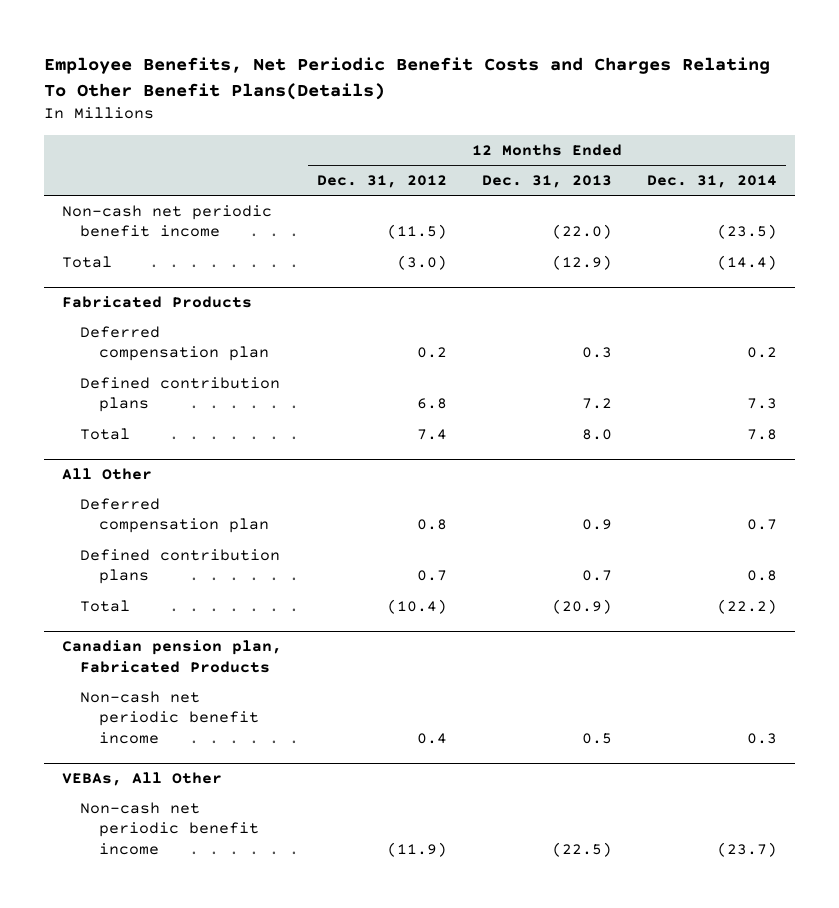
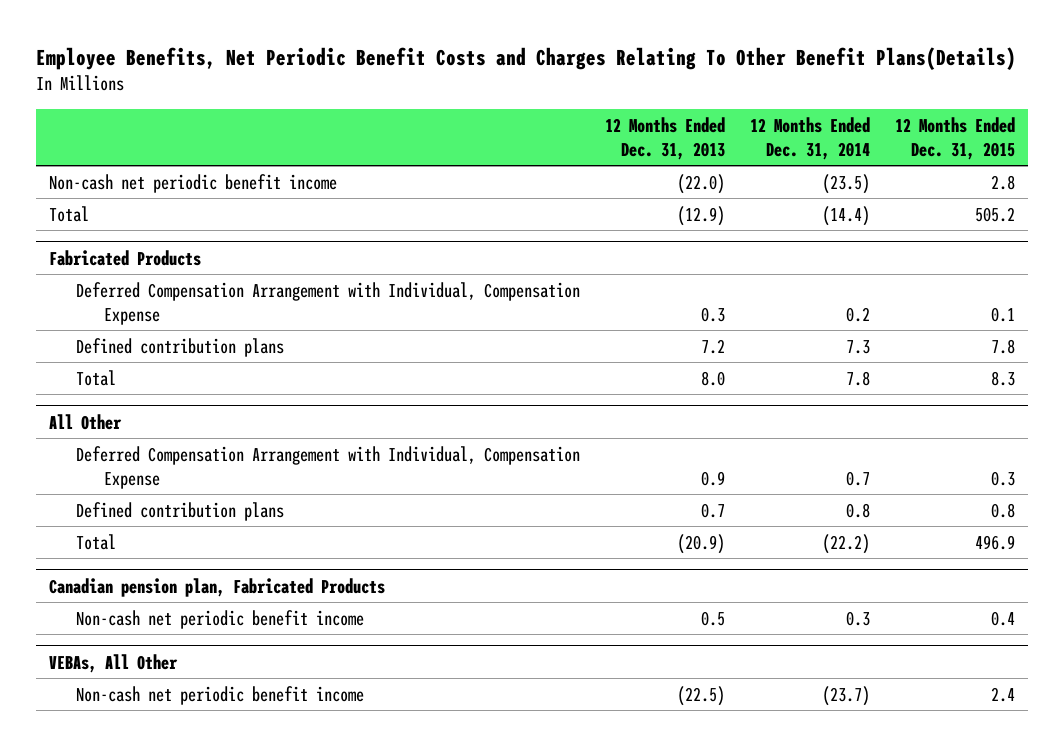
- | 12 Months Ended Dec. 31, 2012 | 12 Months Ended Dec. 31, 2013 | 12 Months Ended Dec. 31, 2014
+ | 12 Months Ended Dec. 31, 2013 | 12 Months Ended Dec. 31, 2014 | 12 Months Ended Dec. 31, 2015
@ Fabricated Products
- Deferred compensation plan | 0.2 | 0.3 | 0.2
+ Deferred Compensation Arrangement with Individual, Compensation Expense | 0.3 | 0.2 | 0.1
@ All Other
- Deferred compensation plan | 0.8 | 0.9 | 0.7
+ Deferred Compensation Arrangement with Individual, Compensation Expense | 0.9 | 0.7 | 0.3

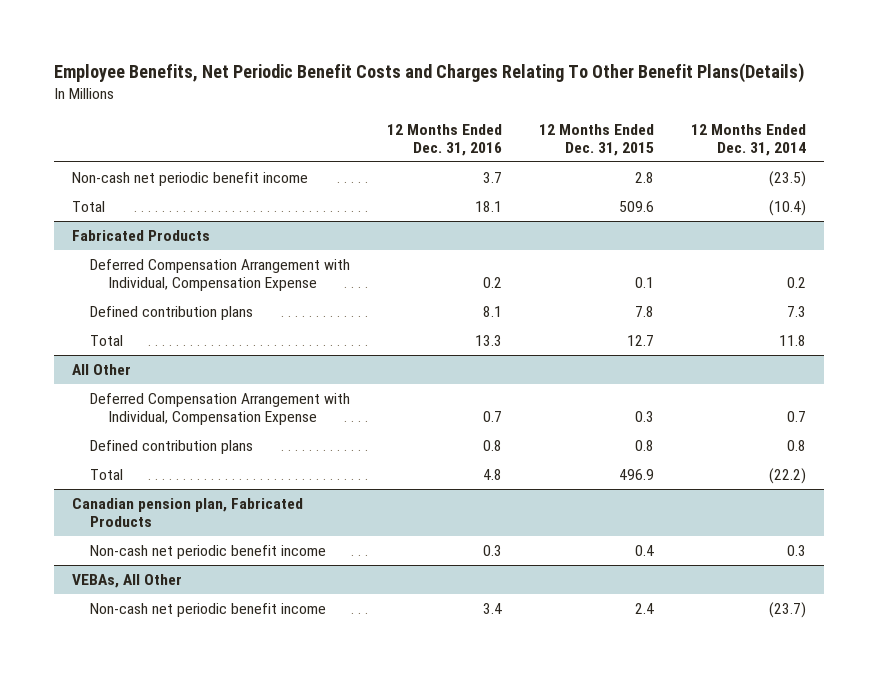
- | 12 Months Ended Dec. 31, 2013 | 12 Months Ended Dec. 31, 2014 | 12 Months Ended Dec. 31, 2015
+ | 12 Months Ended Dec. 31, 2016 | 12 Months Ended Dec. 31, 2015 | 12 Months Ended Dec. 31, 2014
- Total | (12.9) | (14.4) | 505.2
+ Total | 18.1 | 509.6 | (10.4)
@ Fabricated Products
- Total | 8.0 | 7.8 | 8.3
+ Total | 13.3 | 12.7 | 11.8

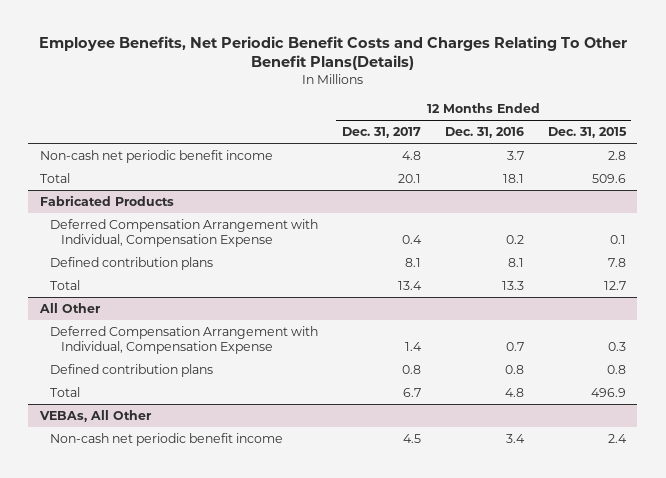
- | 12 Months Ended Dec. 31, 2016 | 12 Months Ended Dec. 31, 2015 | 12 Months Ended Dec. 31, 2014
+ | 12 Months Ended Dec. 31, 2017 | 12 Months Ended Dec. 31, 2016 | 12 Months Ended Dec. 31, 2015
- Canadian pension plan, Fabricated Products
- Non-cash net periodic benefit income | 0.3 | 0.4 | 0.3

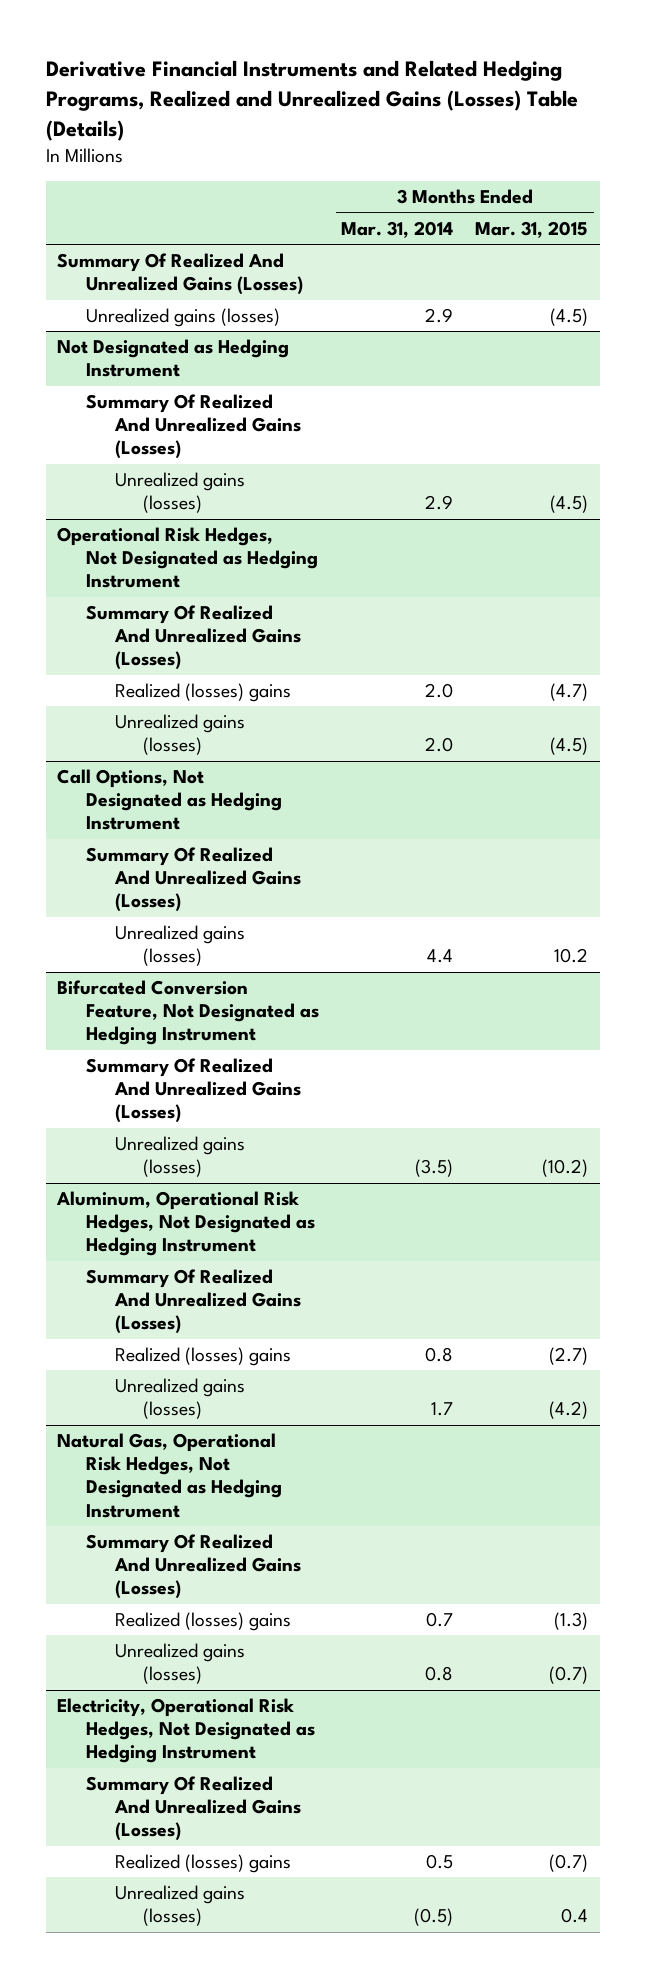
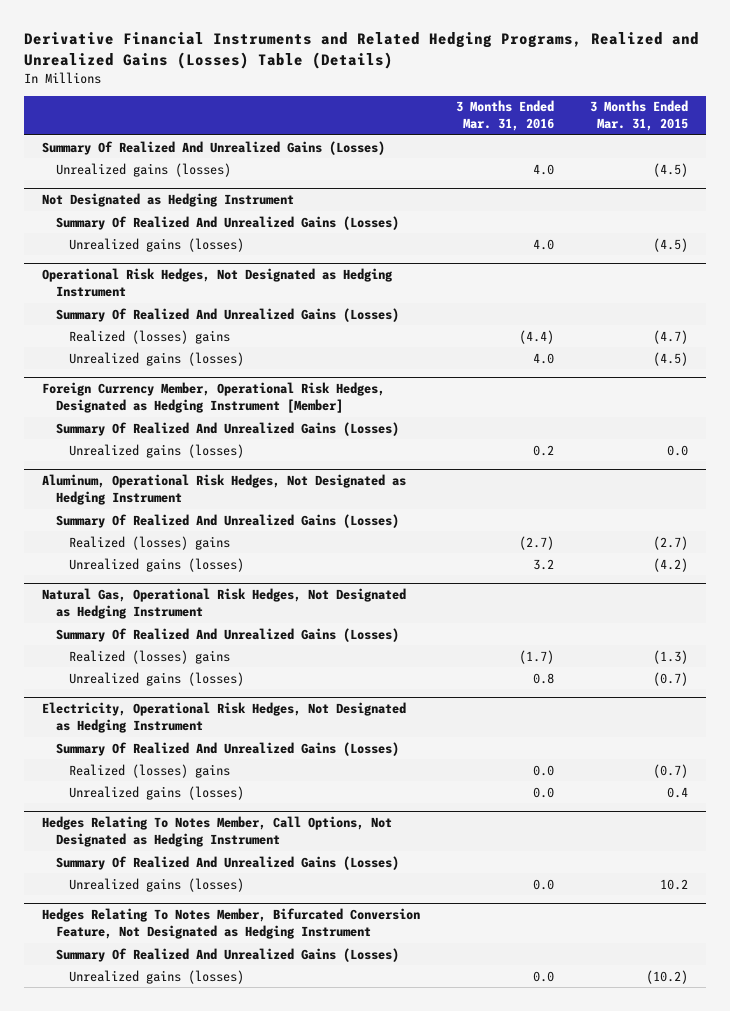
- | 3 Months Ended Mar. 31, 2014 | 3 Months Ended Mar. 31, 2015
+ | 3 Months Ended Mar. 31, 2016 | 3 Months Ended Mar. 31, 2015
- Call Options, Not Designated as Hedging Instrument
- Summary Of Realized And Unrealized Gains (Losses)
- Unrealized gains (losses) | 4.4 | 10.2
- Bifurcated Conversion Feature, Not Designated as Hedging Instrument
+ Foreign Currency Member, Operational Risk Hedges, Designated as Hedging Instrument [Member]
- Unrealized gains (losses) | (3.5) | (10.2)
+ Unrealized gains (losses) | 0.2 | 0.0
+ Hedges Relating To Notes Member, Call Options, Not Designated as Hedging Instrument
+ Summary Of Realized And Unrealized Gains (Losses)
+ Unrealized gains (losses) | 0.0 | 10.2
+ Hedges Relating To Notes Member, Bifurcated Conversion Feature, Not Designated as Hedging Instrument
+ Summary Of Realized And Unrealized Gains (Losses)
+ Unrealized gains (losses) | 0.0 | (10.2)

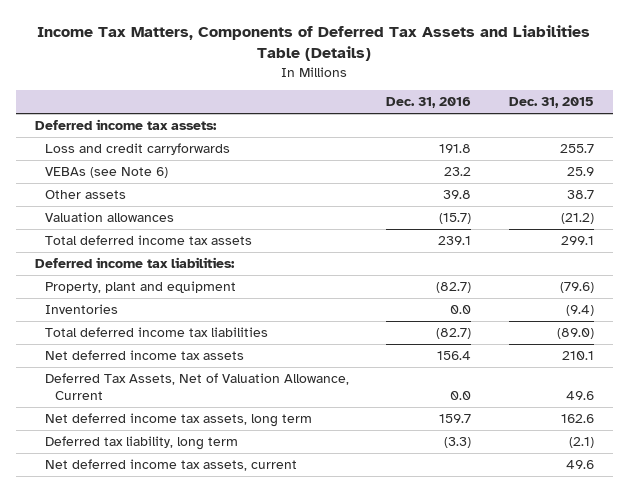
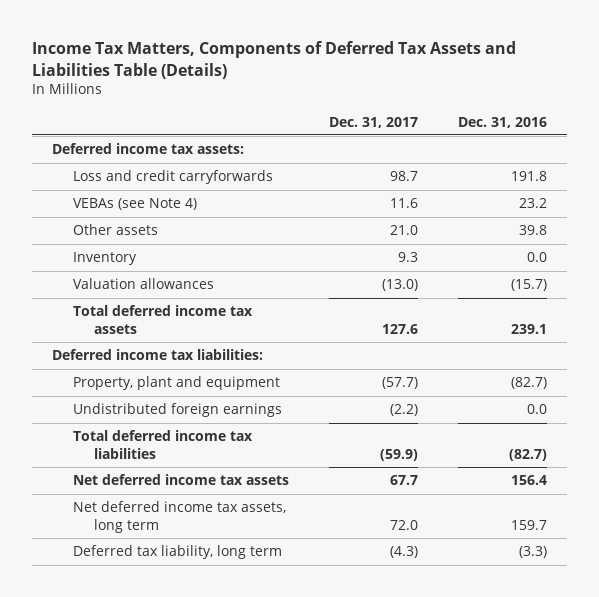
- | Dec. 31, 2016 | Dec. 31, 2015
+ | Dec. 31, 2017 | Dec. 31, 2016
- VEBAs (see Note 6) | 23.2 | 25.9
+ VEBAs (see Note 4) | 11.6 | 23.2
+ Inventory | 9.3 | 0.0
- Inventories | 0.0 | (9.4)
+ Undistributed foreign earnings | (2.2) | 0.0
- Deferred Tax Assets, Net of Valuation Allowance, Current | 0.0 | 49.6
- Net deferred income tax assets, current | | 49.6

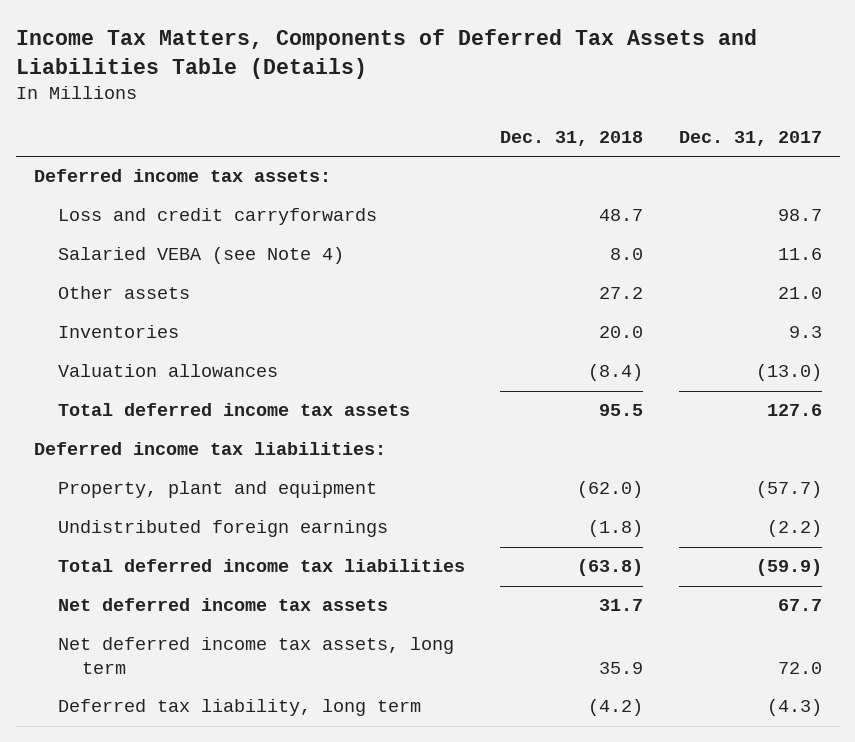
- | Dec. 31, 2017 | Dec. 31, 2016
+ | Dec. 31, 2018 | Dec. 31, 2017
- VEBAs (see Note 4) | 11.6 | 23.2
+ Salaried VEBA (see Note 4) | 8.0 | 11.6
- Inventory | 9.3 | 0.0
+ Inventories | 20.0 | 9.3

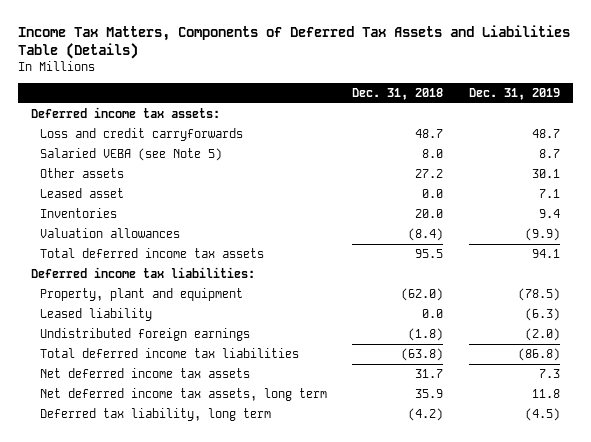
- | Dec. 31, 2018 | Dec. 31, 2017
+ | Dec. 31, 2018 | Dec. 31, 2019
- Salaried VEBA (see Note 4) | 8.0 | 11.6
+ Salaried VEBA (see Note 5) | 8.0 | 8.7
+ Leased asset | 0.0 | 7.1
+ Leased liability | 0.0 | (6.3)

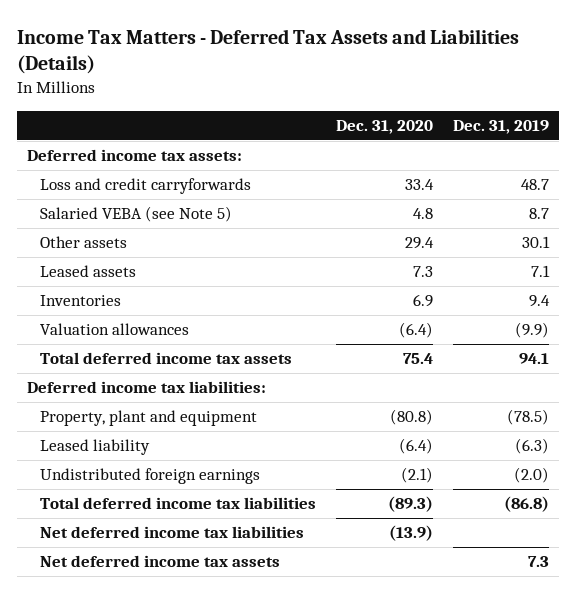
- Income Tax Matters, Components of Deferred Tax Assets and Liabilities Table (Details)
+ Income Tax Matters - Deferred Tax Assets and Liabilities (Details)
- | Dec. 31, 2018 | Dec. 31, 2019
+ | Dec. 31, 2020 | Dec. 31, 2019
- Leased asset | 0.0 | 7.1
+ Leased assets | 7.3 | 7.1
+ Net deferred income tax liabilities | (13.9) |
- Net deferred income tax assets, long term | 35.9 | 11.8
- Deferred tax liability, long term | (4.2) | (4.5)

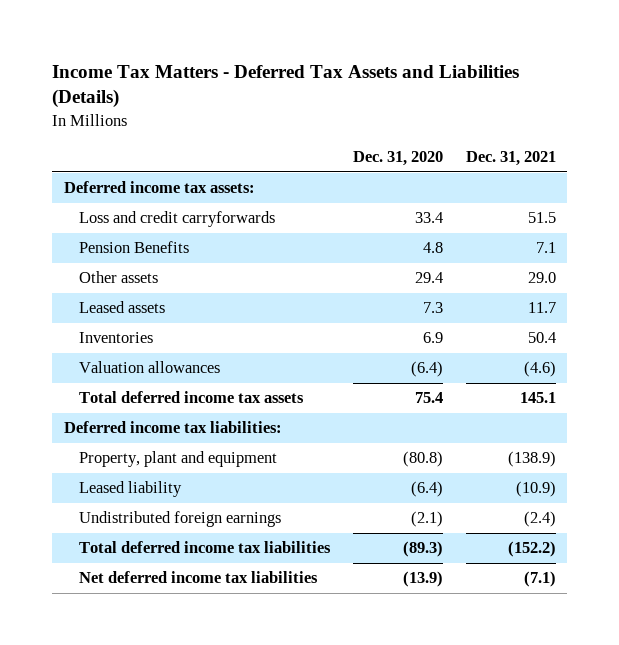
- | Dec. 31, 2020 | Dec. 31, 2019
+ | Dec. 31, 2020 | Dec. 31, 2021
- Salaried VEBA (see Note 5) | 4.8 | 8.7
+ Pension Benefits | 4.8 | 7.1
- Net deferred income tax assets | | 7.3

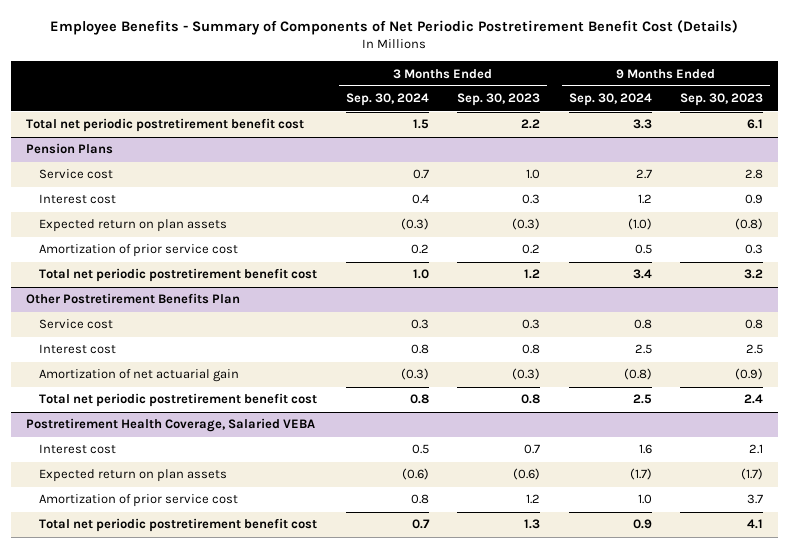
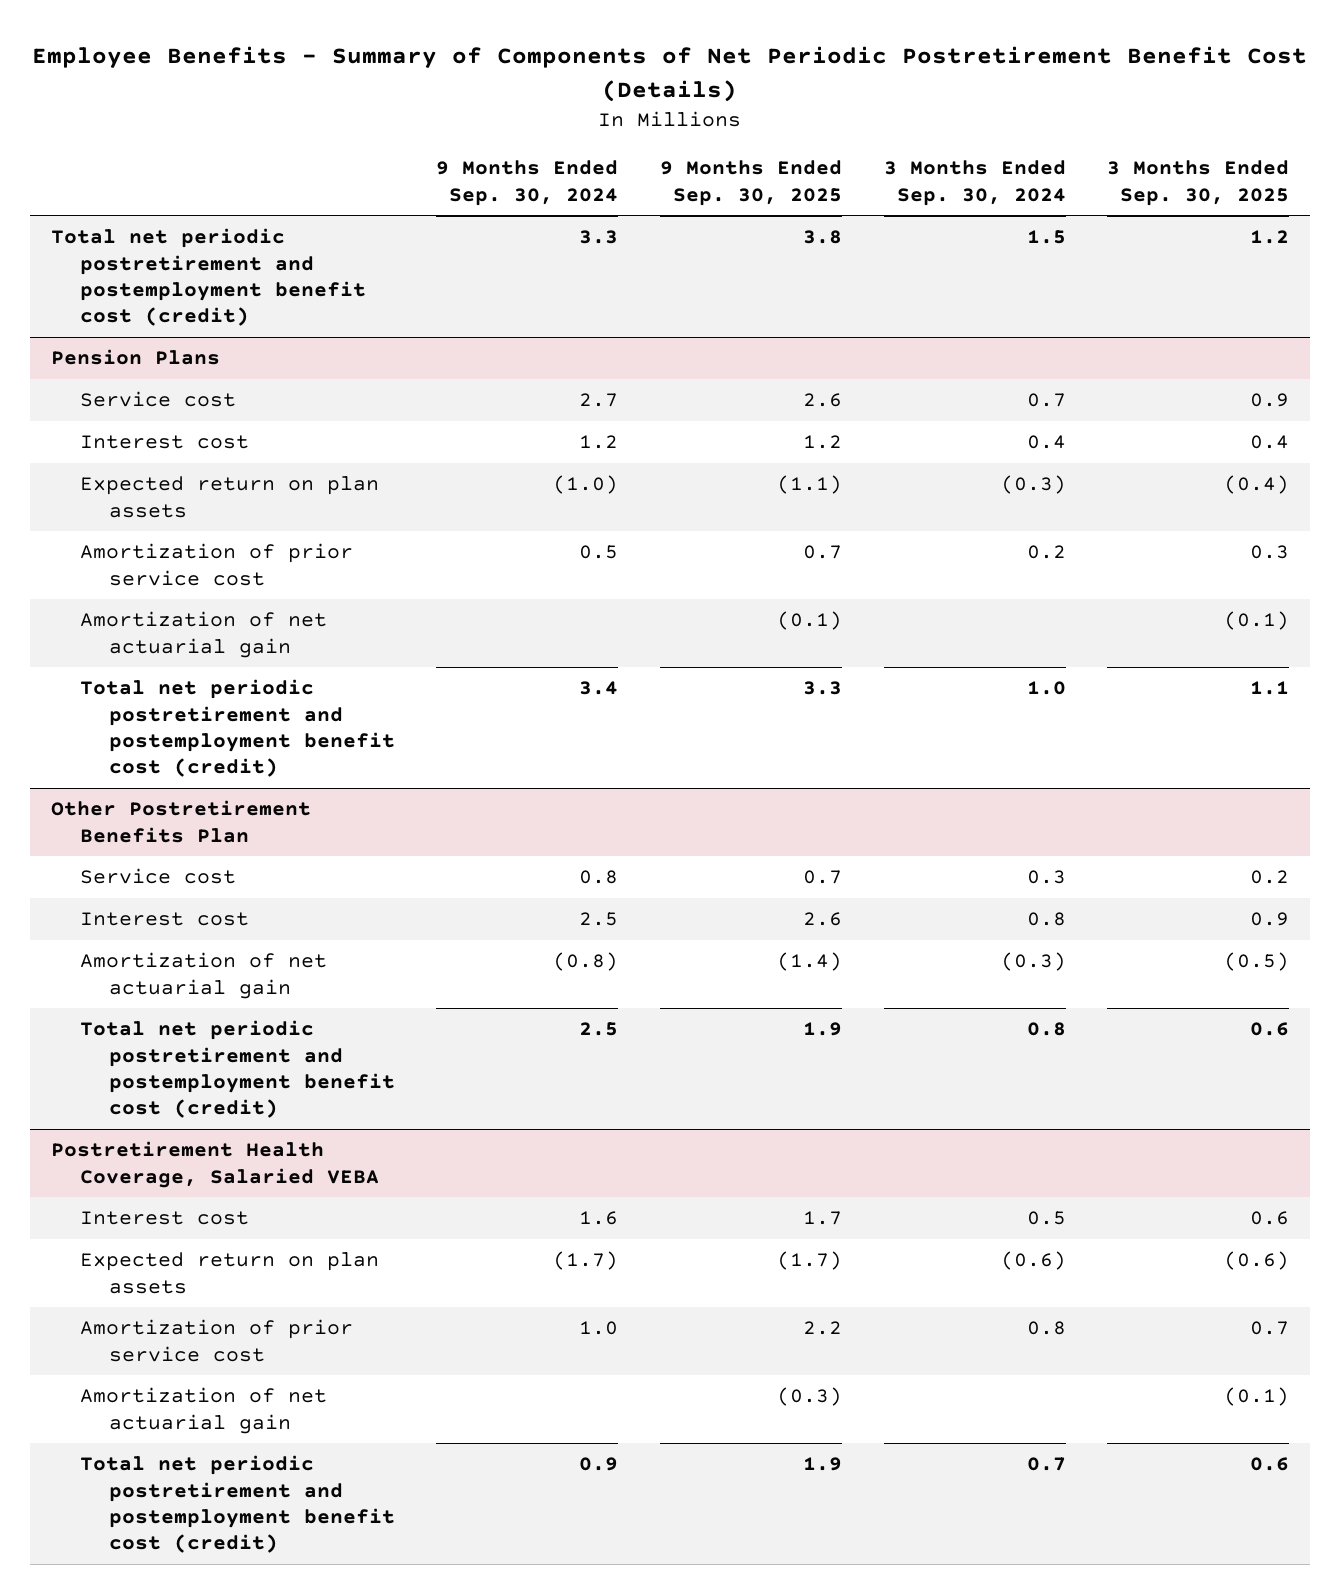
- | 3 Months Ended Sep. 30, 2024 | 3 Months Ended Sep. 30, 2023 | 9 Months Ended Sep. 30, 2024 | 9 Months Ended Sep. 30, 2023
+ | 9 Months Ended Sep. 30, 2024 | 9 Months Ended Sep. 30, 2025 | 3 Months Ended Sep. 30, 2024 | 3 Months Ended Sep. 30, 2025
- Total net periodic postretirement benefit cost | 1.5 | 2.2 | 3.3 | 6.1
+ Total net periodic postretirement and postemployment benefit cost (credit) | 3.3 | 3.8 | 1.5 | 1.2
@ Pension Plans
- Total net periodic postretirement benefit cost | 1.0 | 1.2 | 3.4 | 3.2
+ Amortization of net actuarial gain | | (0.1) | | (0.1)
+ Total net periodic postretirement and postemployment benefit cost (credit) | 3.4 | 3.3 | 1.0 | 1.1
@ Other Postretirement Benefits Plan
- Total net periodic postretirement benefit cost | 0.8 | 0.8 | 2.5 | 2.4
+ Total net periodic postretirement and postemployment benefit cost (credit) | 2.5 | 1.9 | 0.8 | 0.6
@ Postretirement Health Coverage, Salaried VEBA
- Total net periodic postretirement benefit cost | 0.7 | 1.3 | 0.9 | 4.1
+ Amortization of net actuarial gain | | (0.3) | | (0.1)
+ Total net periodic postretirement and postemployment benefit cost (credit) | 0.9 | 1.9 | 0.7 | 0.6

